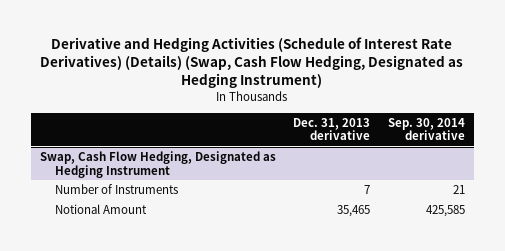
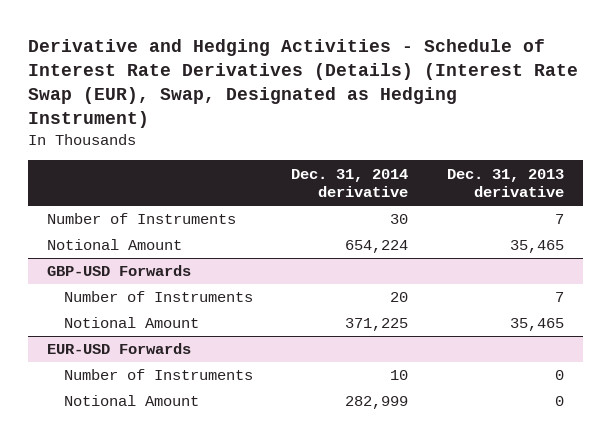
- Derivative and Hedging Activities (Schedule of Interest Rate Derivatives) (Details) (Swap, Cash Flow Hedging, Designated as Hedging Instrument)
+ Derivative and Hedging Activities - Schedule of Interest Rate Derivatives (Details) (Interest Rate Swap (EUR), Swap, Designated as Hedging Instrument)
- | Dec. 31, 2013 derivative | Sep. 30, 2014 derivative
+ | Dec. 31, 2014 derivative | Dec. 31, 2013 derivative
- Swap, Cash Flow Hedging, Designated as Hedging Instrument
+ GBP-USD Forwards
+ Number of Instruments | 20 | 7
+ Notional Amount | 371,225 | 35,465
+ EUR-USD Forwards
+ Number of Instruments | 10 | 0
+ Notional Amount | 282,999 | 0

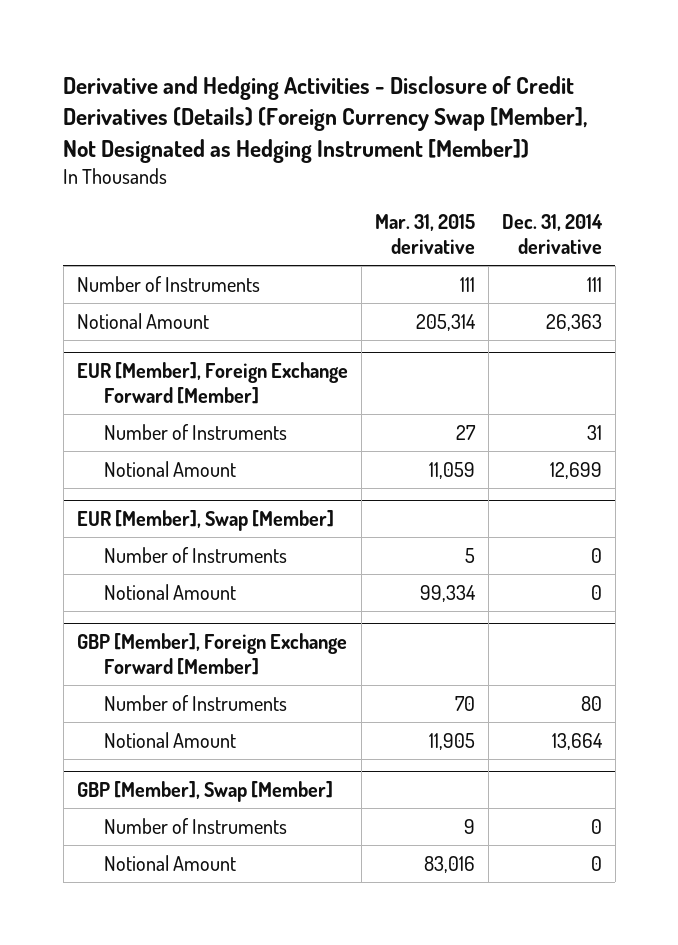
- Derivative and Hedging Activities - Schedule of Interest Rate Derivatives (Details) (Interest Rate Swap (EUR), Swap, Designated as Hedging Instrument)
+ Derivative and Hedging Activities - Disclosure of Credit Derivatives (Details) (Foreign Currency Swap [Member], Not Designated as Hedging Instrument [Member])
- | Dec. 31, 2014 derivative | Dec. 31, 2013 derivative
+ | Mar. 31, 2015 derivative | Dec. 31, 2014 derivative
- Number of Instruments | 30 | 7
- Notional Amount | 654,224 | 35,465
- GBP-USD Forwards
- Number of Instruments | 20 | 7
- Notional Amount | 371,225 | 35,465
- EUR-USD Forwards
- Number of Instruments | 10 | 0
- Notional Amount | 282,999 | 0
+ Number of Instruments | 111 | 111
+ Notional Amount | 205,314 | 26,363
+ EUR [Member], Foreign Exchange Forward [Member]
+ Number of Instruments | 27 | 31
+ Notional Amount | 11,059 | 12,699
+ EUR [Member], Swap [Member]
+ Number of Instruments | 5 | 0
+ Notional Amount | 99,334 | 0
+ GBP [Member], Foreign Exchange Forward [Member]
+ Number of Instruments | 70 | 80
+ Notional Amount | 11,905 | 13,664
+ GBP [Member], Swap [Member]
+ Number of Instruments | 9 | 0
+ Notional Amount | 83,016 | 0

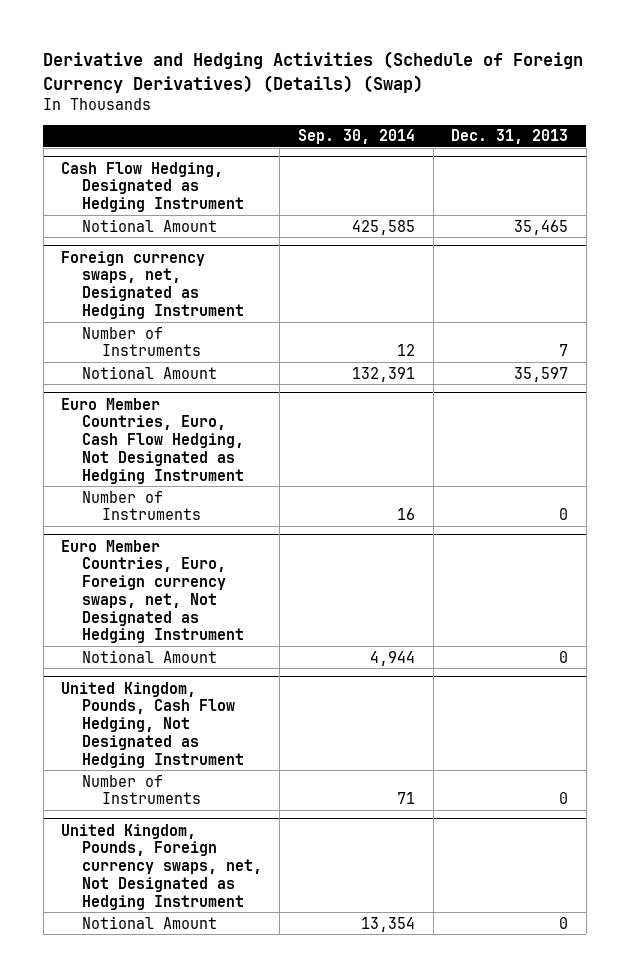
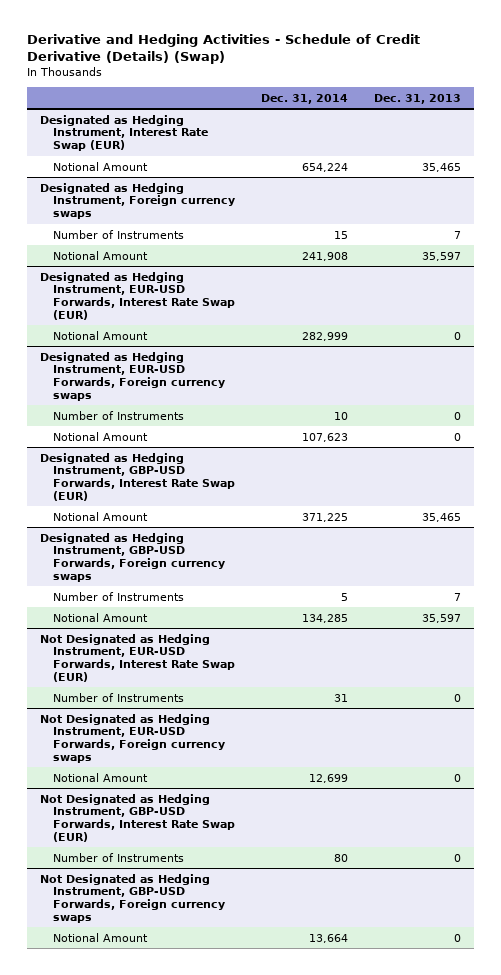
- Derivative and Hedging Activities (Schedule of Foreign Currency Derivatives) (Details) (Swap)
+ Derivative and Hedging Activities - Schedule of Credit Derivative (Details) (Swap)
- | Sep. 30, 2014 | Dec. 31, 2013
+ | Dec. 31, 2014 | Dec. 31, 2013
- Cash Flow Hedging, Designated as Hedging Instrument
+ Designated as Hedging Instrument, Interest Rate Swap (EUR)
- Foreign currency swaps, net, Designated as Hedging Instrument
+ Designated as Hedging Instrument, Foreign currency swaps
- Euro Member Countries, Euro, Cash Flow Hedging, Not Designated as Hedging Instrument
+ Designated as Hedging Instrument, EUR-USD Forwards, Interest Rate Swap (EUR)
+ Notional Amount | 282,999 | 0
+ Designated as Hedging Instrument, EUR-USD Forwards, Foreign currency swaps
- Euro Member Countries, Euro, Foreign currency swaps, net, Not Designated as Hedging Instrument
- United Kingdom, Pounds, Cash Flow Hedging, Not Designated as Hedging Instrument
+ Designated as Hedging Instrument, GBP-USD Forwards, Interest Rate Swap (EUR)
+ Notional Amount | 371,225 | 35,465
+ Designated as Hedging Instrument, GBP-USD Forwards, Foreign currency swaps
+ Number of Instruments | 5 | 7
+ Notional Amount | 134,285 | 35,597
+ Not Designated as Hedging Instrument, EUR-USD Forwards, Interest Rate Swap (EUR)
- United Kingdom, Pounds, Foreign currency swaps, net, Not Designated as Hedging Instrument
+ Not Designated as Hedging Instrument, EUR-USD Forwards, Foreign currency swaps
+ Not Designated as Hedging Instrument, GBP-USD Forwards, Interest Rate Swap (EUR)
+ Number of Instruments | 80 | 0
+ Not Designated as Hedging Instrument, GBP-USD Forwards, Foreign currency swaps
+ Notional Amount | 13,664 | 0

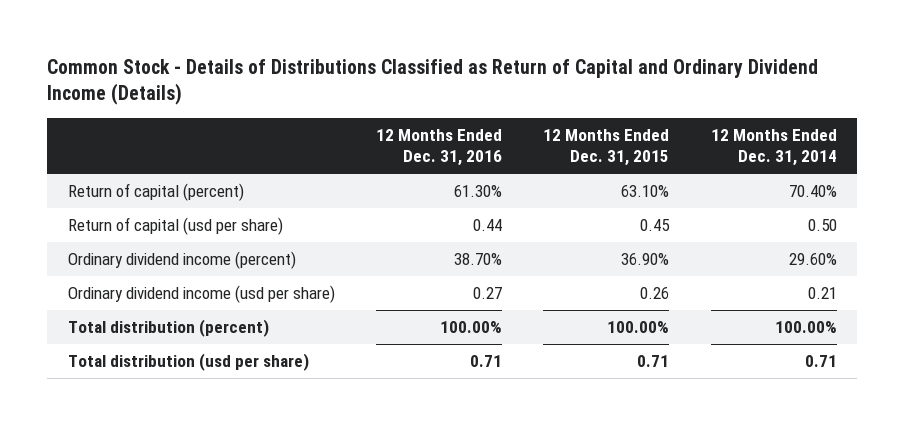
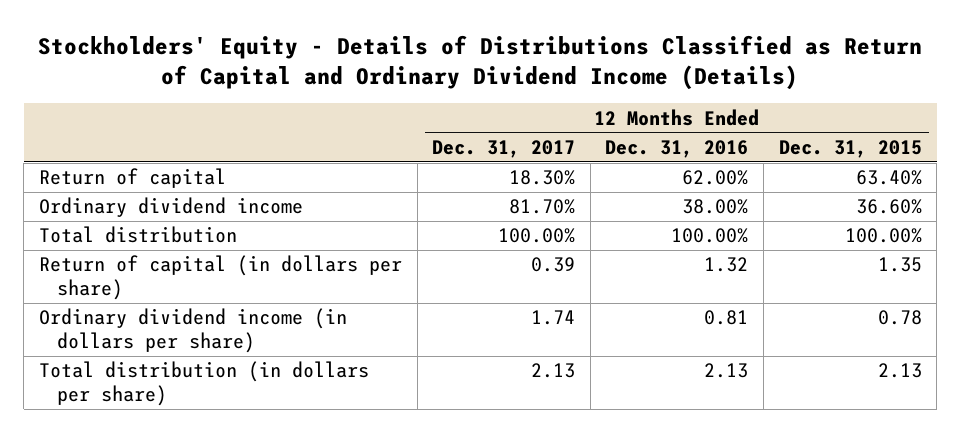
- Common Stock - Details of Distributions Classified as Return of Capital and Ordinary Dividend Income (Details)
+ Stockholders' Equity - Details of Distributions Classified as Return of Capital and Ordinary Dividend Income (Details)
- | 12 Months Ended Dec. 31, 2016 | 12 Months Ended Dec. 31, 2015 | 12 Months Ended Dec. 31, 2014
+ | 12 Months Ended Dec. 31, 2017 | 12 Months Ended Dec. 31, 2016 | 12 Months Ended Dec. 31, 2015
- Return of capital (percent) | 61.30% | 63.10% | 70.40%
- Return of capital (usd per share) | 0.44 | 0.45 | 0.50
- Ordinary dividend income (percent) | 38.70% | 36.90% | 29.60%
- Ordinary dividend income (usd per share) | 0.27 | 0.26 | 0.21
- Total distribution (percent) | 100.00% | 100.00% | 100.00%
- Total distribution (usd per share) | 0.71 | 0.71 | 0.71
+ Return of capital | 18.30% | 62.00% | 63.40%
+ Ordinary dividend income | 81.70% | 38.00% | 36.60%
+ Total distribution | 100.00% | 100.00% | 100.00%
+ Return of capital (in dollars per share) | 0.39 | 1.32 | 1.35
+ Ordinary dividend income (in dollars per share) | 1.74 | 0.81 | 0.78
+ Total distribution (in dollars per share) | 2.13 | 2.13 | 2.13

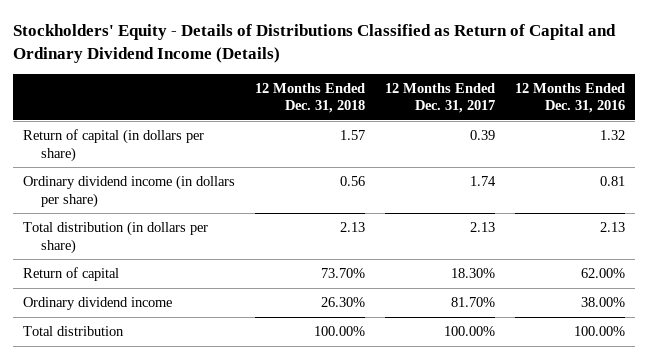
- | 12 Months Ended Dec. 31, 2017 | 12 Months Ended Dec. 31, 2016 | 12 Months Ended Dec. 31, 2015
+ | 12 Months Ended Dec. 31, 2018 | 12 Months Ended Dec. 31, 2017 | 12 Months Ended Dec. 31, 2016
moved down: Return of capital | 73.70% | 18.30% | 62.00%
moved down: Ordinary dividend income | 26.30% | 81.70% | 38.00%
moved down: Total distribution | 100.00% | 100.00% | 100.00%

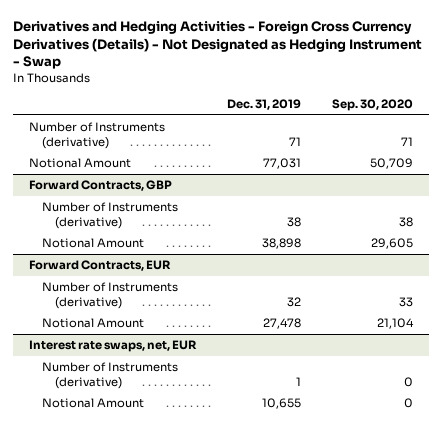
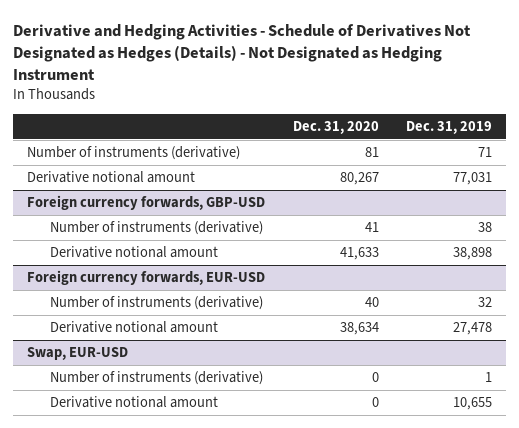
- Derivatives and Hedging Activities - Foreign Cross Currency Derivatives (Details) - Not Designated as Hedging Instrument - Swap
+ Derivative and Hedging Activities - Schedule of Derivatives Not Designated as Hedges (Details) - Not Designated as Hedging Instrument
- | Dec. 31, 2019 | Sep. 30, 2020
+ | Dec. 31, 2020 | Dec. 31, 2019
- Number of Instruments (derivative) | 71 | 71
- Notional Amount | 77,031 | 50,709
- Forward Contracts, GBP
- Number of Instruments (derivative) | 38 | 38
- Notional Amount | 38,898 | 29,605
- Forward Contracts, EUR
- Number of Instruments (derivative) | 32 | 33
- Notional Amount | 27,478 | 21,104
- Interest rate swaps, net, EUR
- Number of Instruments (derivative) | 1 | 0
- Notional Amount | 10,655 | 0
+ Number of instruments (derivative) | 81 | 71
+ Derivative notional amount | 80,267 | 77,031
+ Foreign currency forwards, GBP-USD
+ Number of instruments (derivative) | 41 | 38
+ Derivative notional amount | 41,633 | 38,898
+ Foreign currency forwards, EUR-USD
+ Number of instruments (derivative) | 40 | 32
+ Derivative notional amount | 38,634 | 27,478
+ Swap, EUR-USD
+ Number of instruments (derivative) | 0 | 1
+ Derivative notional amount | 0 | 10,655

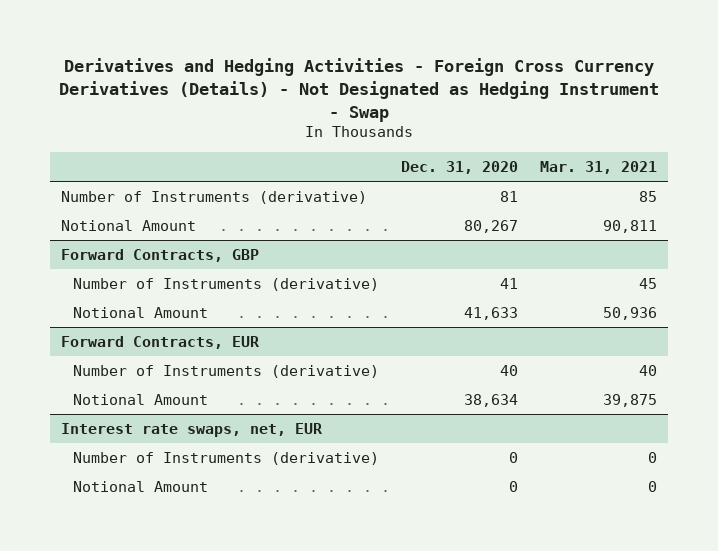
- Derivative and Hedging Activities - Schedule of Derivatives Not Designated as Hedges (Details) - Not Designated as Hedging Instrument
+ Derivatives and Hedging Activities - Foreign Cross Currency Derivatives (Details) - Not Designated as Hedging Instrument - Swap
- | Dec. 31, 2020 | Dec. 31, 2019
+ | Dec. 31, 2020 | Mar. 31, 2021
- Number of instruments (derivative) | 81 | 71
- Derivative notional amount | 80,267 | 77,031
- Foreign currency forwards, GBP-USD
- Number of instruments (derivative) | 41 | 38
- Derivative notional amount | 41,633 | 38,898
- Foreign currency forwards, EUR-USD
- Number of instruments (derivative) | 40 | 32
- Derivative notional amount | 38,634 | 27,478
- Swap, EUR-USD
- Number of instruments (derivative) | 0 | 1
- Derivative notional amount | 0 | 10,655
+ Number of Instruments (derivative) | 81 | 85
+ Notional Amount | 80,267 | 90,811
+ Forward Contracts, GBP
+ Number of Instruments (derivative) | 41 | 45
+ Notional Amount | 41,633 | 50,936
+ Forward Contracts, EUR
+ Number of Instruments (derivative) | 40 | 40
+ Notional Amount | 38,634 | 39,875
+ Interest rate swaps, net, EUR
+ Number of Instruments (derivative) | 0 | 0
+ Notional Amount | 0 | 0

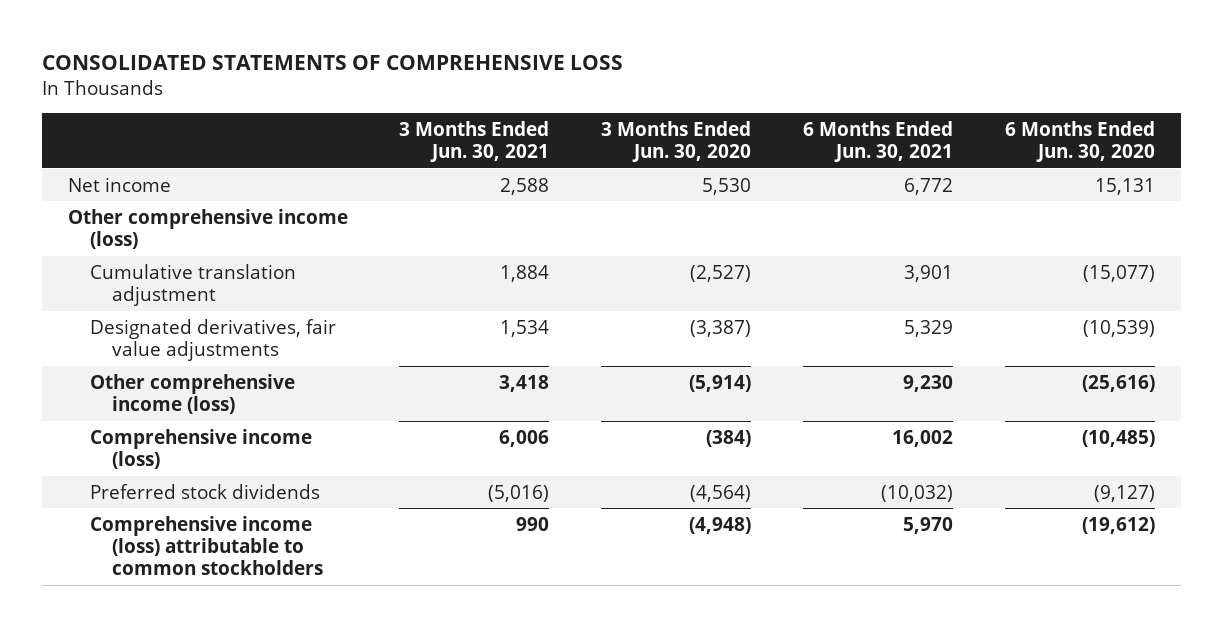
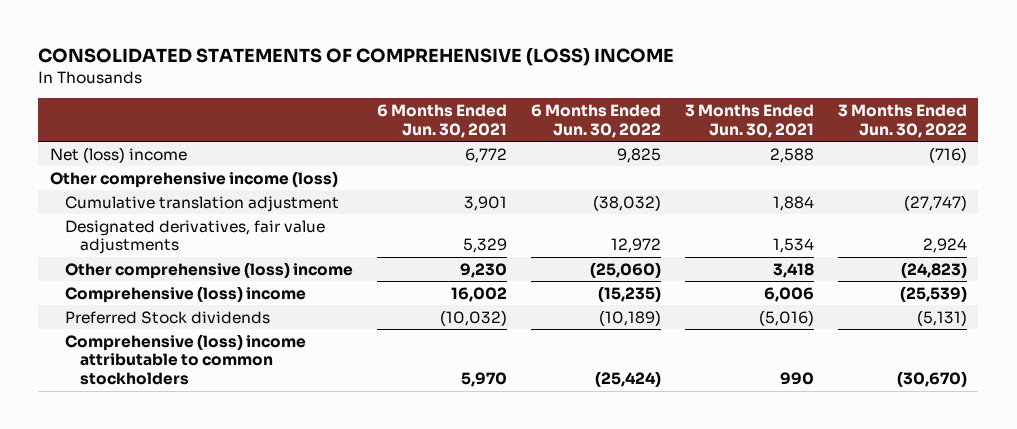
- CONSOLIDATED STATEMENTS OF COMPREHENSIVE LOSS
+ CONSOLIDATED STATEMENTS OF COMPREHENSIVE (LOSS) INCOME
- | 3 Months Ended Jun. 30, 2021 | 3 Months Ended Jun. 30, 2020 | 6 Months Ended Jun. 30, 2021 | 6 Months Ended Jun. 30, 2020
+ | 6 Months Ended Jun. 30, 2021 | 6 Months Ended Jun. 30, 2022 | 3 Months Ended Jun. 30, 2021 | 3 Months Ended Jun. 30, 2022
- Net income | 2,588 | 5,530 | 6,772 | 15,131
+ Net (loss) income | 6,772 | 9,825 | 2,588 | (716)
- Other comprehensive income (loss) | 3,418 | (5,914) | 9,230 | (25,616)
- Comprehensive income (loss) | 6,006 | (384) | 16,002 | (10,485)
- Preferred stock dividends | (5,016) | (4,564) | (10,032) | (9,127)
- Comprehensive income (loss) attributable to common stockholders | 990 | (4,948) | 5,970 | (19,612)
+ Other comprehensive (loss) income | 9,230 | (25,060) | 3,418 | (24,823)
+ Comprehensive (loss) income | 16,002 | (15,235) | 6,006 | (25,539)
+ Preferred Stock dividends | (10,032) | (10,189) | (5,016) | (5,131)
+ Comprehensive (loss) income attributable to common stockholders | 5,970 | (25,424) | 990 | (30,670)

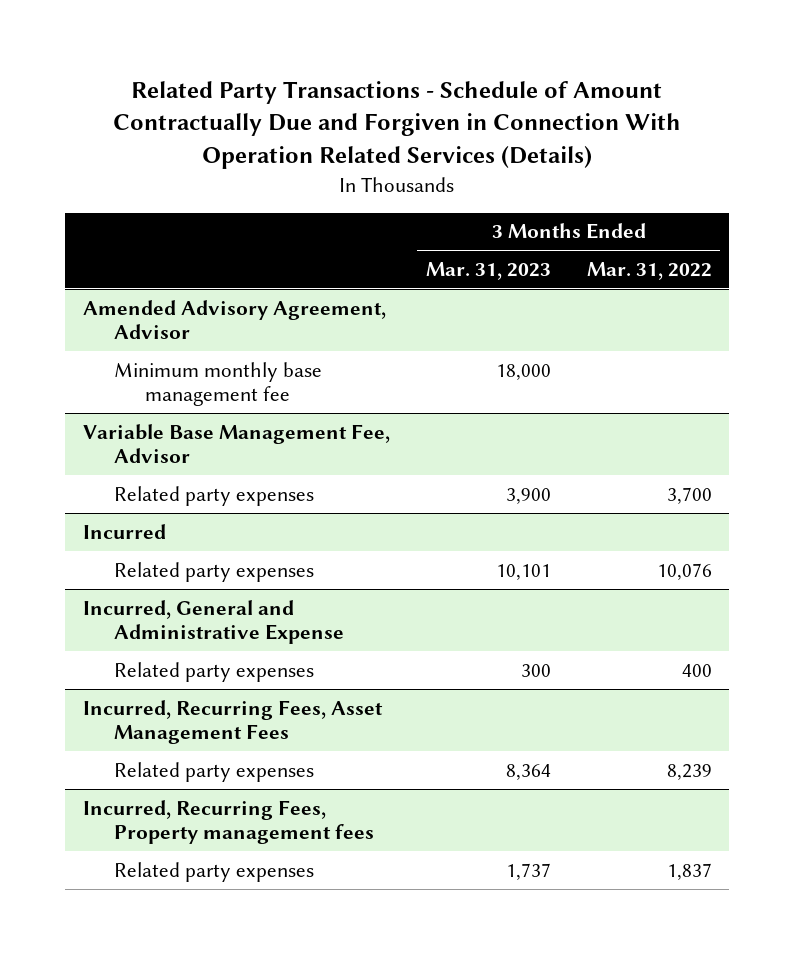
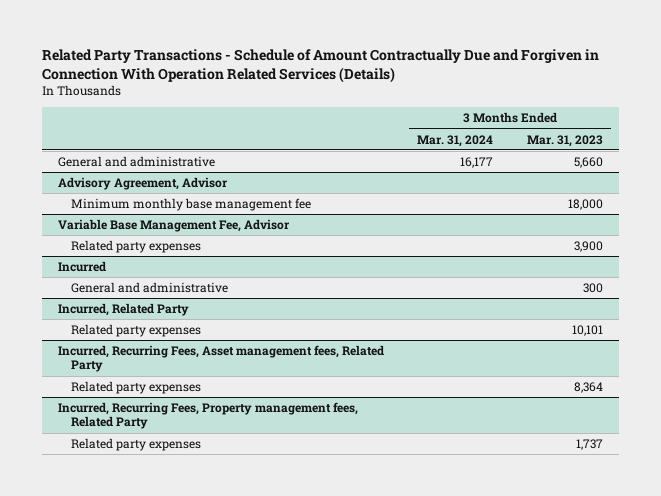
- | 3 Months Ended Mar. 31, 2023 | 3 Months Ended Mar. 31, 2022
+ | 3 Months Ended Mar. 31, 2024 | 3 Months Ended Mar. 31, 2023
- Amended Advisory Agreement, Advisor
+ General and administrative | 16,177 | 5,660
+ Advisory Agreement, Advisor
@ Incurred
+ General and administrative | | 300
+ Incurred, Related Party
- Incurred, General and Administrative Expense
- Related party expenses | 300 | 400
- Incurred, Recurring Fees, Asset Management Fees
+ Incurred, Recurring Fees, Asset management fees, Related Party
- Incurred, Recurring Fees, Property management fees
+ Incurred, Recurring Fees, Property management fees, Related Party

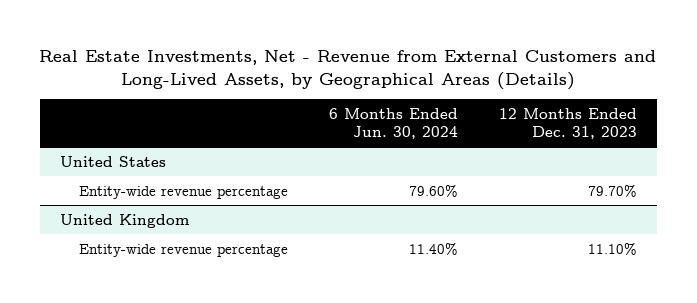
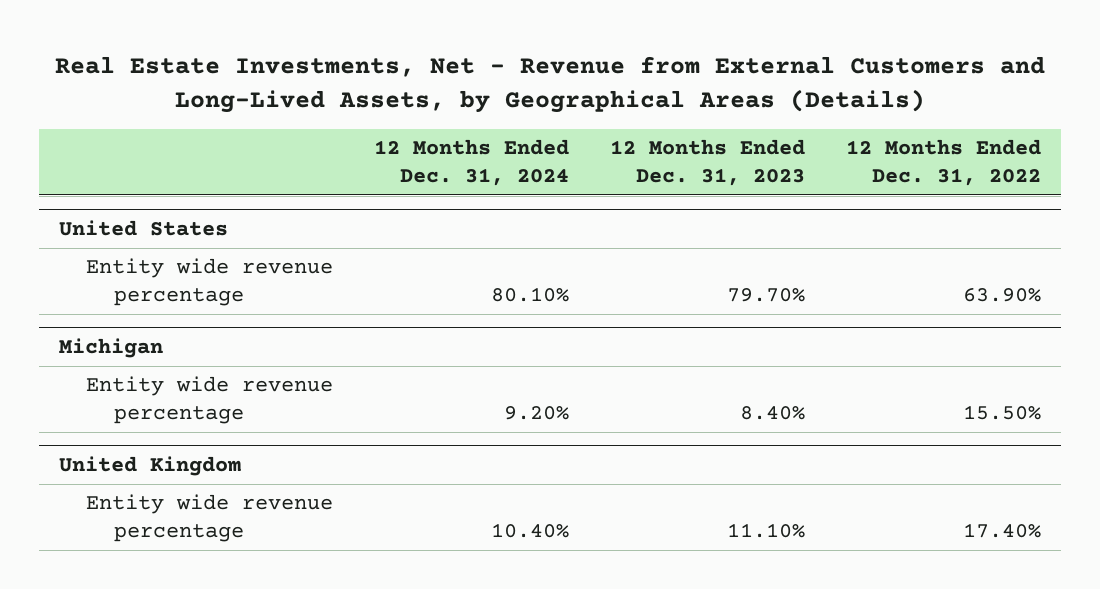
- | 6 Months Ended Jun. 30, 2024 | 12 Months Ended Dec. 31, 2023
+ | 12 Months Ended Dec. 31, 2024 | 12 Months Ended Dec. 31, 2023 | 12 Months Ended Dec. 31, 2022
@ United States
- Entity-wide revenue percentage | 79.60% | 79.70%
+ Entity wide revenue percentage | 80.10% | 79.70% | 63.90%
+ Michigan
+ Entity wide revenue percentage | 9.20% | 8.40% | 15.50%
@ United Kingdom
- Entity-wide revenue percentage | 11.40% | 11.10%
+ Entity wide revenue percentage | 10.40% | 11.10% | 17.40%

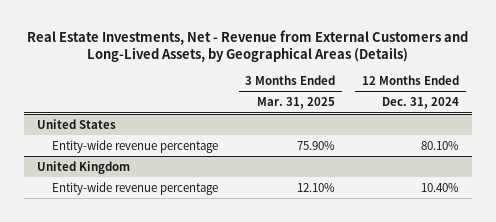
- | 12 Months Ended Dec. 31, 2024 | 12 Months Ended Dec. 31, 2023 | 12 Months Ended Dec. 31, 2022
+ | 3 Months Ended Mar. 31, 2025 | 12 Months Ended Dec. 31, 2024
@ United States
- Entity wide revenue percentage | 80.10% | 79.70% | 63.90%
- Michigan
- Entity wide revenue percentage | 9.20% | 8.40% | 15.50%
@ United States
+ Entity-wide revenue percentage | 75.90% | 80.10%
@ United Kingdom
- Entity wide revenue percentage | 10.40% | 11.10% | 17.40%
+ Entity-wide revenue percentage | 12.10% | 10.40%

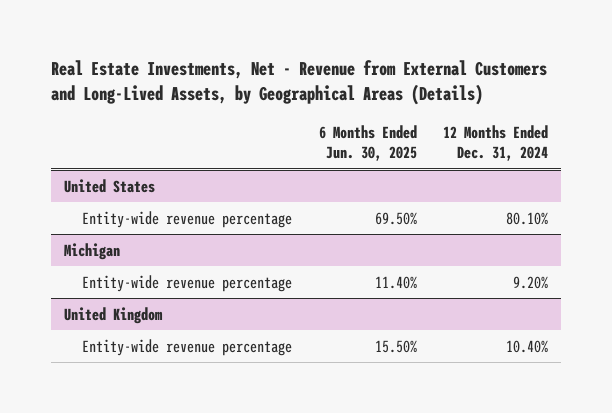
- | 3 Months Ended Mar. 31, 2025 | 12 Months Ended Dec. 31, 2024
+ | 6 Months Ended Jun. 30, 2025 | 12 Months Ended Dec. 31, 2024
+ Michigan
+ Entity-wide revenue percentage | 11.40% | 9.20%

